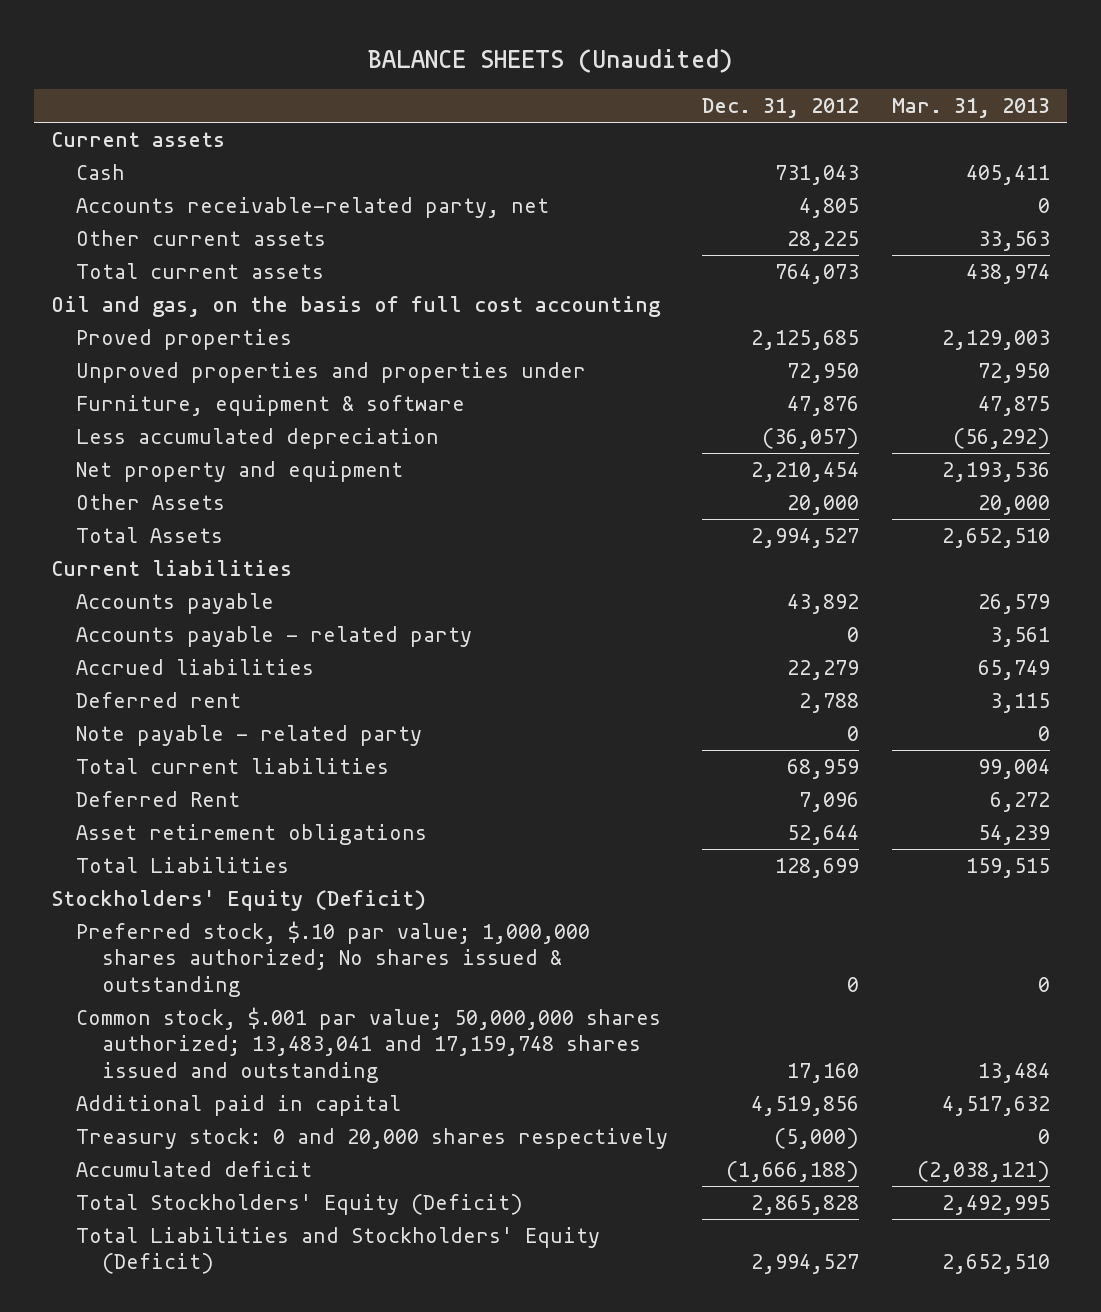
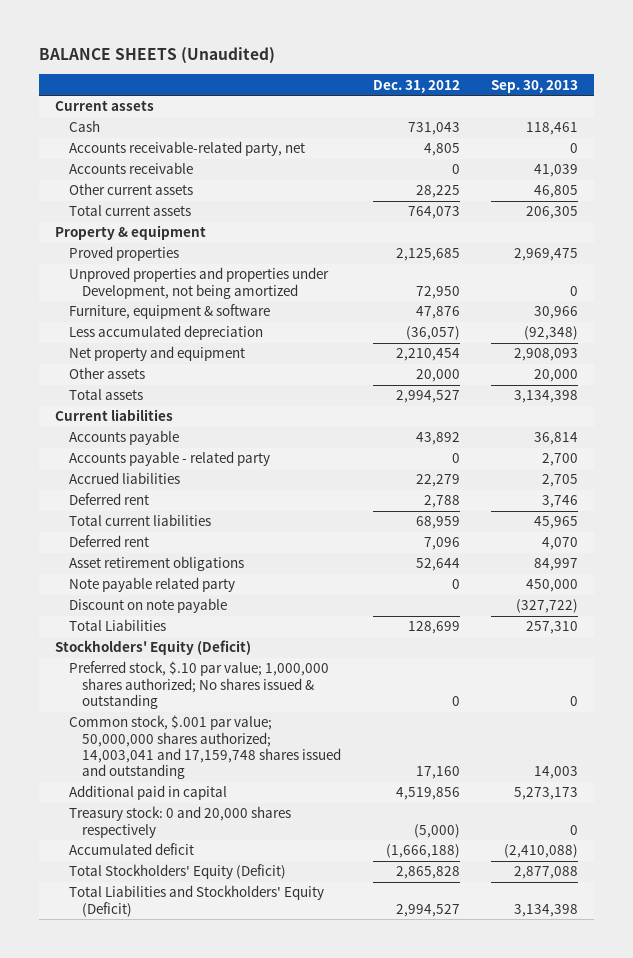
- | Dec. 31, 2012 | Mar. 31, 2013
+ | Dec. 31, 2012 | Sep. 30, 2013
+ Accounts receivable | 0 | 41,039
- Oil and gas, on the basis of full cost accounting
+ Property & equipment
- Unproved properties and properties under | 72,950 | 72,950
+ Unproved properties and properties under Development, not being amortized | 72,950 | 0
- Other Assets | 20,000 | 20,000
- Total Assets | 2,994,527 | 2,652,510
+ Other assets | 20,000 | 20,000
+ Total assets | 2,994,527 | 3,134,398
- Note payable - related party | 0 | 0
- Deferred Rent | 7,096 | 6,272
+ Deferred rent | 7,096 | 4,070
+ Note payable related party | 0 | 450,000
+ Discount on note payable | | (327,722)
- Common stock, $.001 par value; 50,000,000 shares authorized; 13,483,041 and 17,159,748 shares issued and outstanding | 17,160 | 13,484
+ Common stock, $.001 par value; 50,000,000 shares authorized; 14,003,041 and 17,159,748 shares issued and outstanding | 17,160 | 14,003

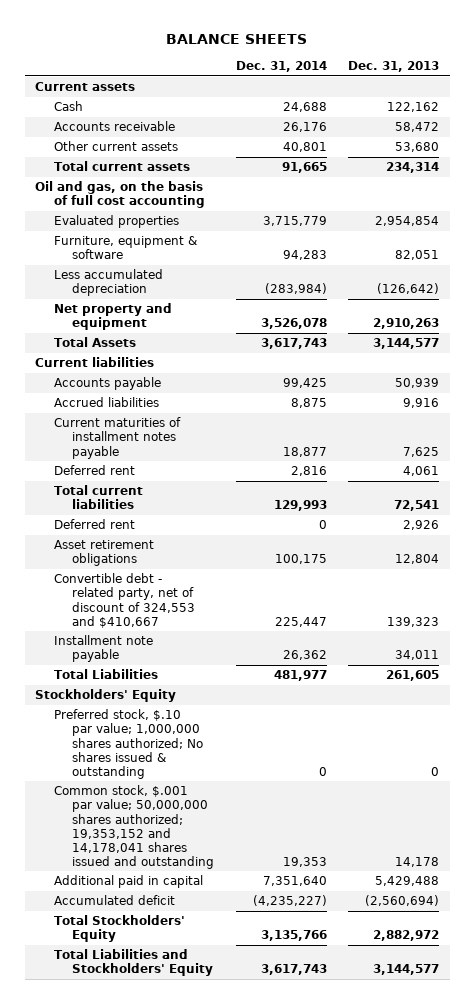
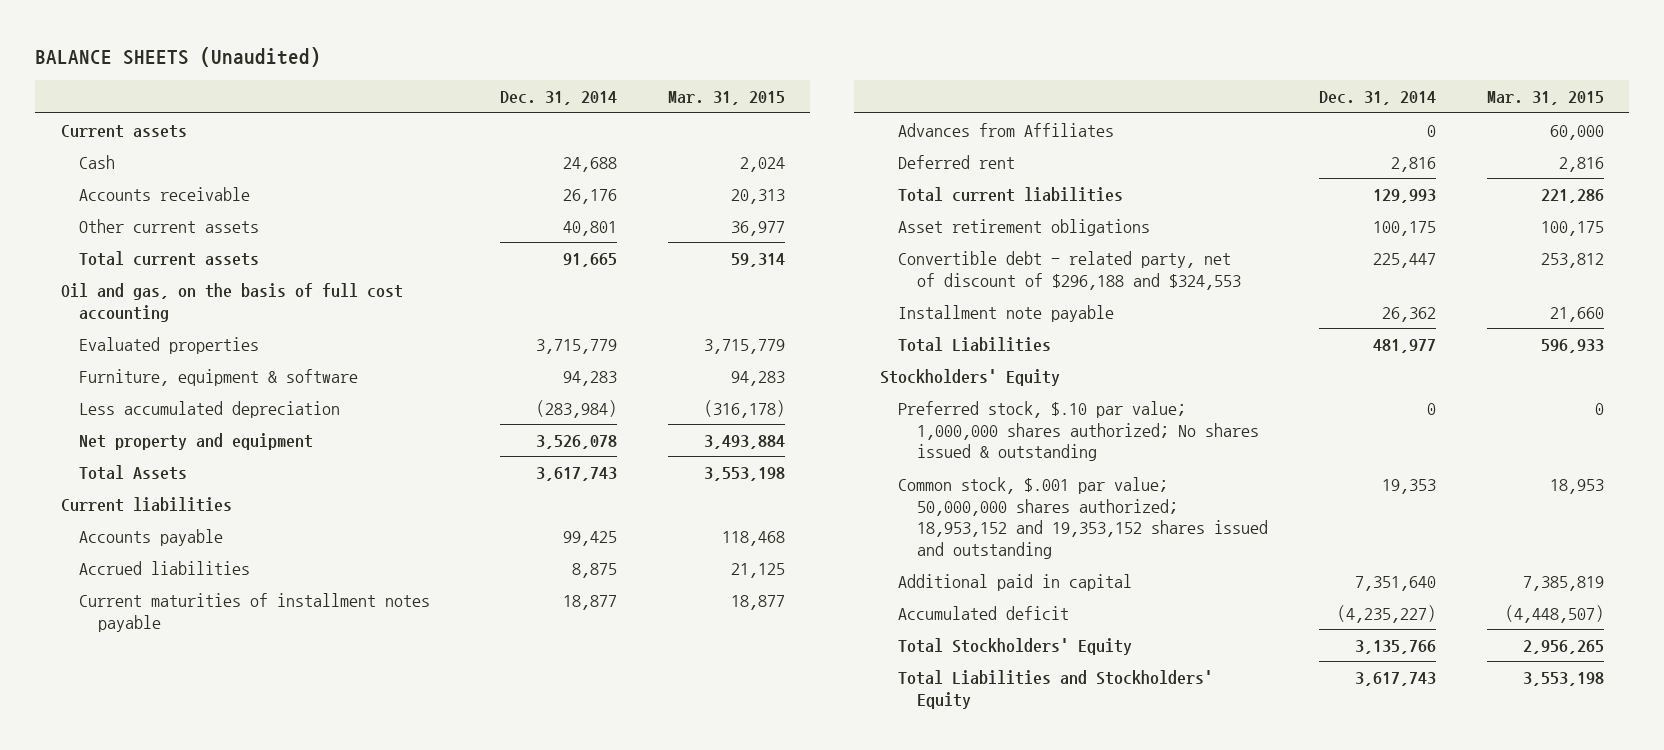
- BALANCE SHEETS
+ BALANCE SHEETS (Unaudited)
- | Dec. 31, 2014 | Dec. 31, 2013
+ | Dec. 31, 2014 | Mar. 31, 2015
+ Advances from Affiliates | 0 | 60,000
- Deferred rent | 0 | 2,926
- Convertible debt - related party, net of discount of 324,553 and $410,667 | 225,447 | 139,323
+ Convertible debt - related party, net of discount of $296,188 and $324,553 | 225,447 | 253,812
- Common stock, $.001 par value; 50,000,000 shares authorized; 19,353,152 and 14,178,041 shares issued and outstanding | 19,353 | 14,178
+ Common stock, $.001 par value; 50,000,000 shares authorized; 18,953,152 and 19,353,152 shares issued and outstanding | 19,353 | 18,953

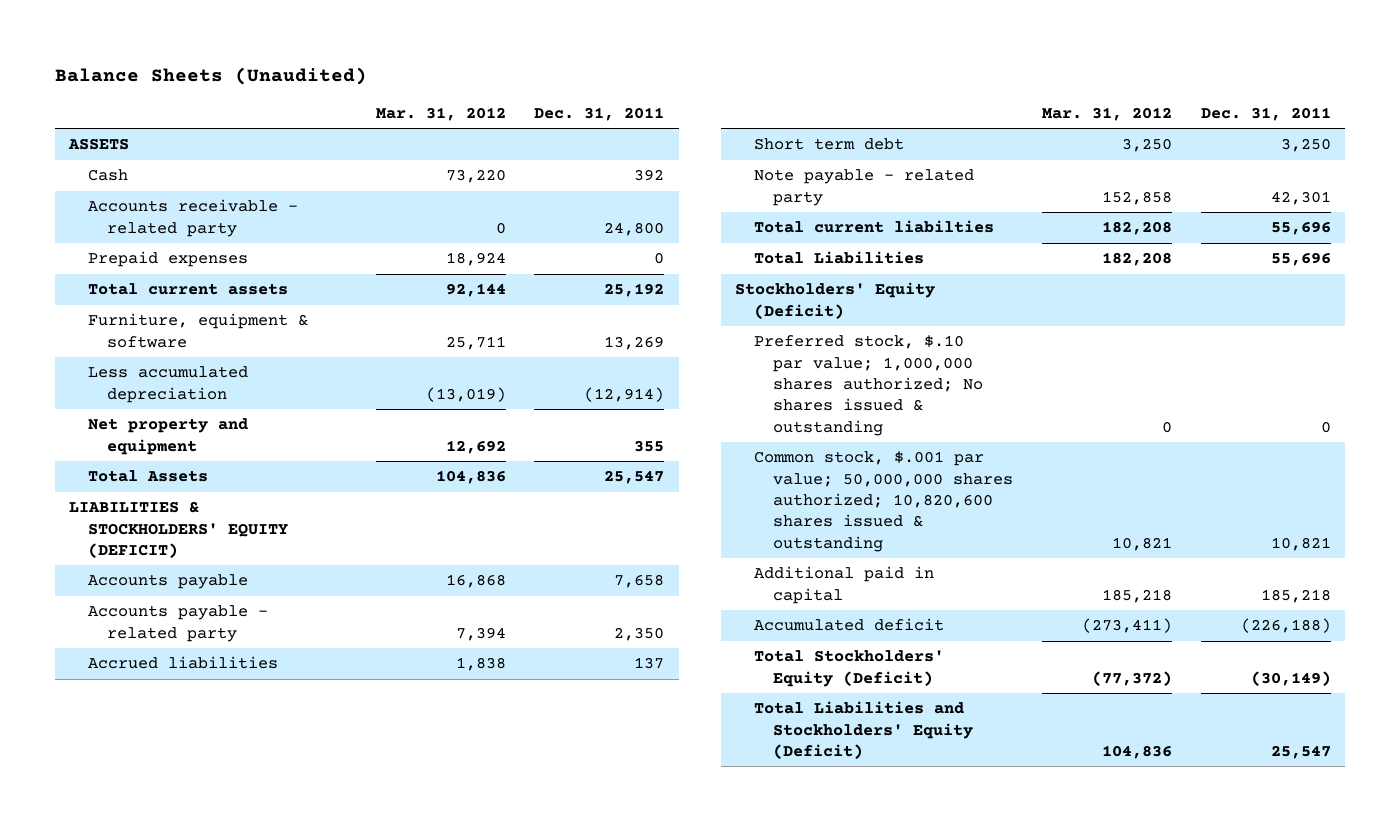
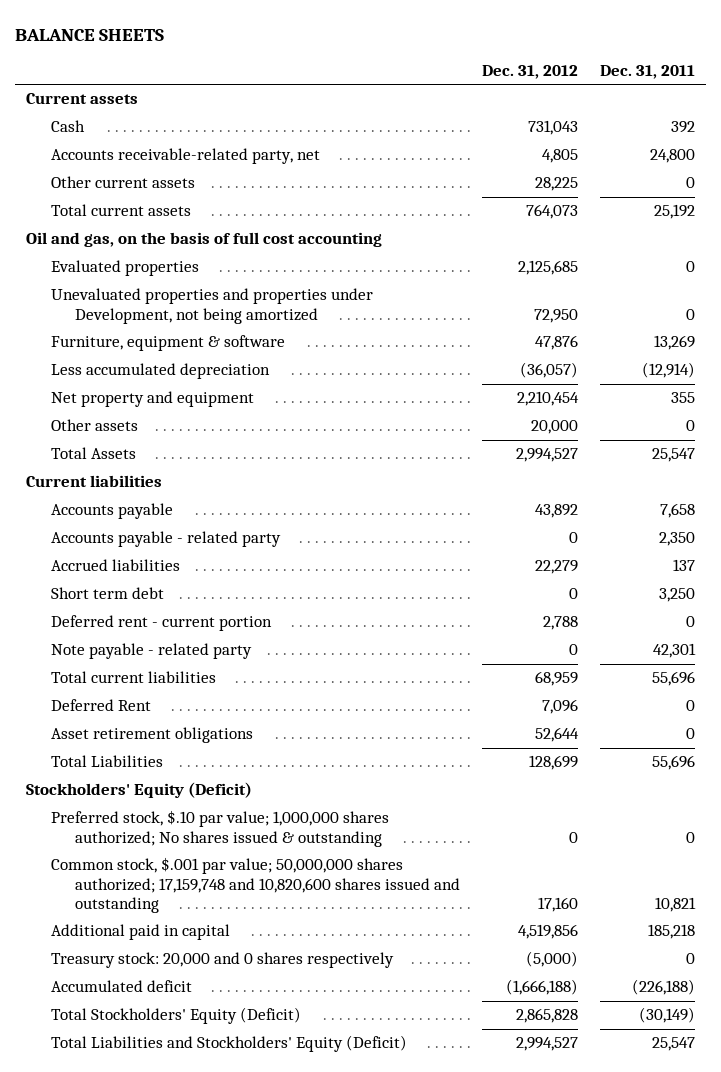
- Balance Sheets (Unaudited)
+ BALANCE SHEETS
- | Mar. 31, 2012 | Dec. 31, 2011
+ | Dec. 31, 2012 | Dec. 31, 2011
- ASSETS
+ Current assets
- Accounts receivable - related party | 0 | 24,800
- Prepaid expenses | 18,924 | 0
+ Accounts receivable-related party, net | 4,805 | 24,800
+ Other current assets | 28,225 | 0
+ Oil and gas, on the basis of full cost accounting
+ Evaluated properties | 2,125,685 | 0
+ Unevaluated properties and properties under Development, not being amortized | 72,950 | 0
+ Other assets | 20,000 | 0
- LIABILITIES & STOCKHOLDERS' EQUITY (DEFICIT)
+ Current liabilities
+ Deferred rent - current portion | 2,788 | 0
- Total current liabilties | 182,208 | 55,696
+ Total current liabilities | 68,959 | 55,696
+ Deferred Rent | 7,096 | 0
+ Asset retirement obligations | 52,644 | 0
- Common stock, $.001 par value; 50,000,000 shares authorized; 10,820,600 shares issued & outstanding | 10,821 | 10,821
+ Common stock, $.001 par value; 50,000,000 shares authorized; 17,159,748 and 10,820,600 shares issued and outstanding | 17,160 | 10,821
+ Treasury stock: 20,000 and 0 shares respectively | (5,000) | 0

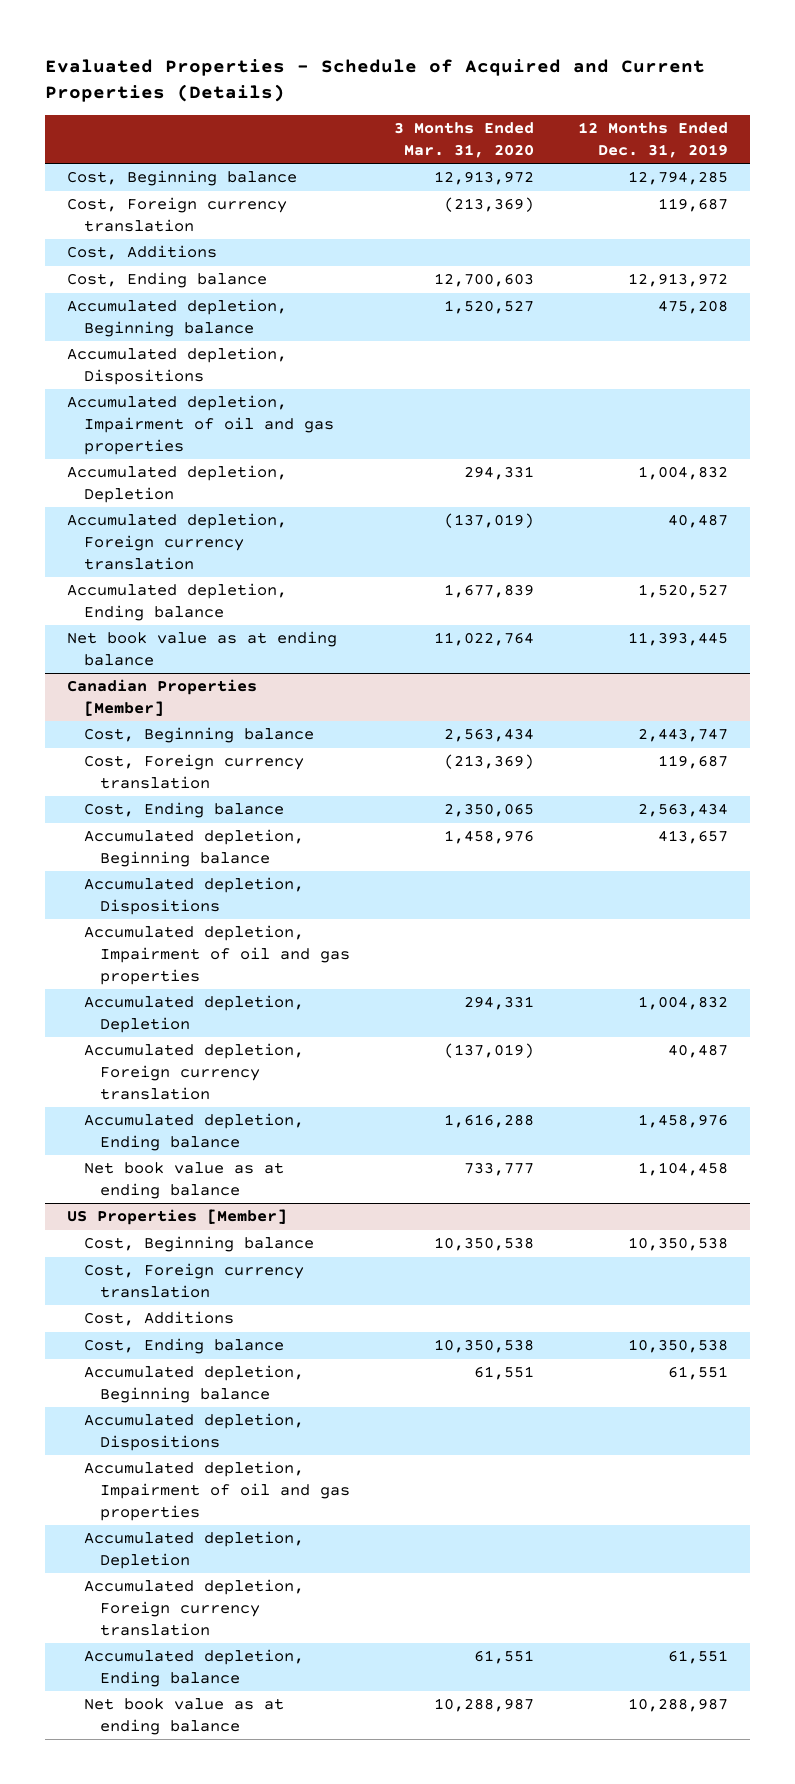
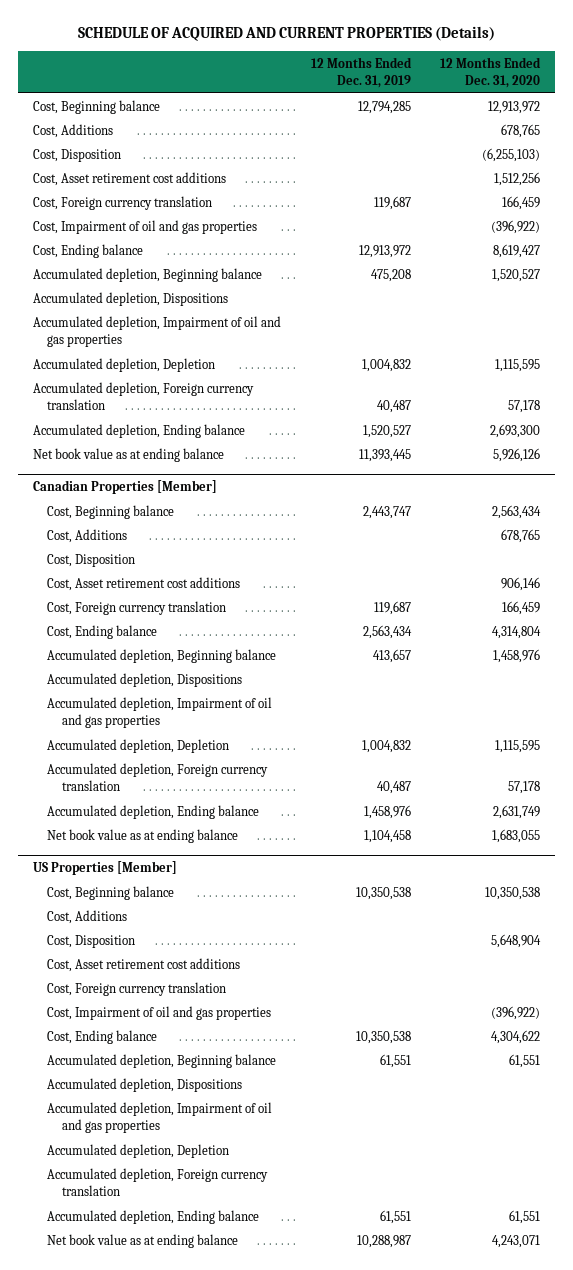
- Evaluated Properties - Schedule of Acquired and Current Properties (Details)
+ SCHEDULE OF ACQUIRED AND CURRENT PROPERTIES (Details)
- | 3 Months Ended Mar. 31, 2020 | 12 Months Ended Dec. 31, 2019
+ | 12 Months Ended Dec. 31, 2019 | 12 Months Ended Dec. 31, 2020
+ Cost, Disposition | | (6,255,103)
+ Cost, Asset retirement cost additions | | 1,512,256
moved down: Cost, Foreign currency translation | 119,687 | 166,459
+ Cost, Impairment of oil and gas properties | | (396,922)
@ Canadian Properties [Member]
+ Cost, Additions | | 678,765
+ Cost, Disposition
+ Cost, Asset retirement cost additions | | 906,146
@ US Properties [Member]
+ Cost, Disposition | | 5,648,904
+ Cost, Asset retirement cost additions
moved down: Cost, Foreign currency translation
+ Cost, Impairment of oil and gas properties | | (396,922)

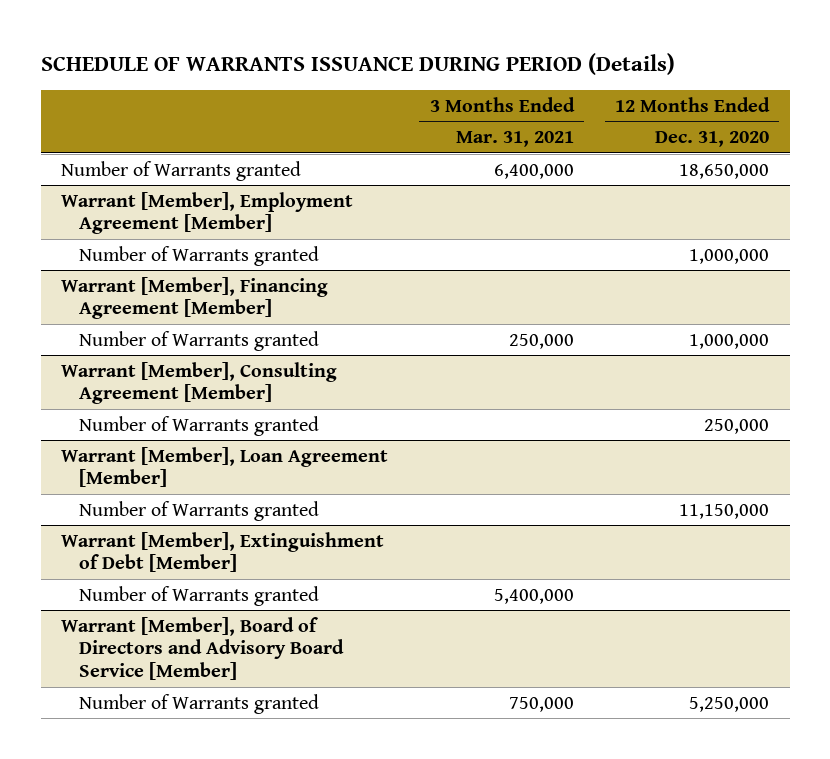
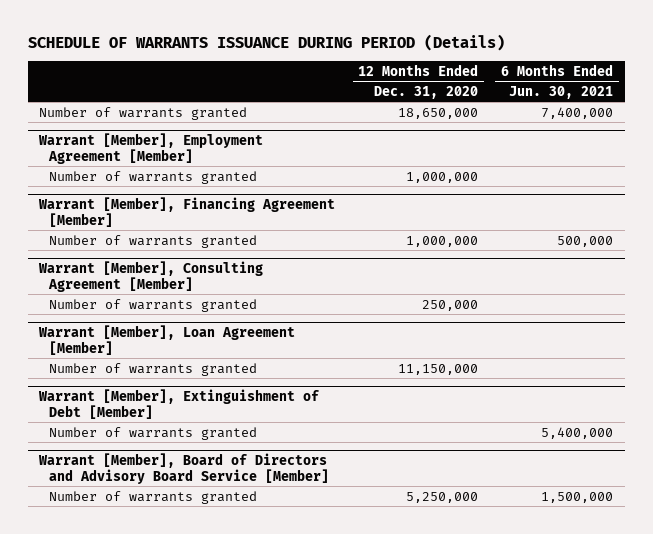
- | 3 Months Ended Mar. 31, 2021 | 12 Months Ended Dec. 31, 2020
+ | 12 Months Ended Dec. 31, 2020 | 6 Months Ended Jun. 30, 2021
- Number of Warrants granted | 6,400,000 | 18,650,000
+ Number of warrants granted | 18,650,000 | 7,400,000
@ Warrant [Member], Employment Agreement [Member]
- Number of Warrants granted | | 1,000,000
+ Number of warrants granted | 1,000,000 |
@ Warrant [Member], Financing Agreement [Member]
- Number of Warrants granted | 250,000 | 1,000,000
+ Number of warrants granted | 1,000,000 | 500,000
@ Warrant [Member], Consulting Agreement [Member]
- Number of Warrants granted | | 250,000
+ Number of warrants granted | 250,000 |
@ Warrant [Member], Loan Agreement [Member]
- Number of Warrants granted | | 11,150,000
+ Number of warrants granted | 11,150,000 |
@ Warrant [Member], Extinguishment of Debt [Member]
- Number of Warrants granted | 5,400,000 |
+ Number of warrants granted | | 5,400,000
@ Warrant [Member], Board of Directors and Advisory Board Service [Member]
- Number of Warrants granted | 750,000 | 5,250,000
+ Number of warrants granted | 5,250,000 | 1,500,000

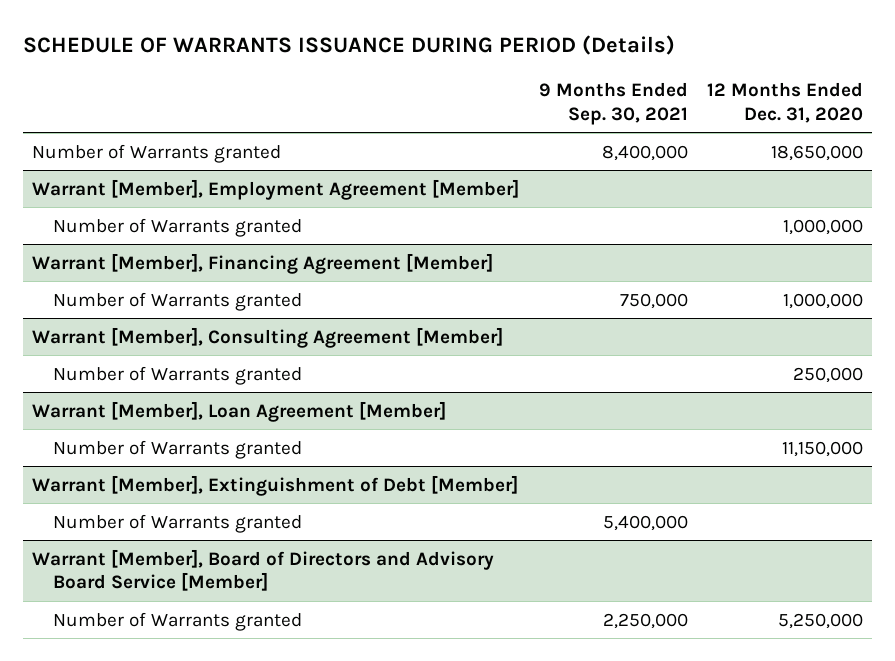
- | 12 Months Ended Dec. 31, 2020 | 6 Months Ended Jun. 30, 2021
+ | 9 Months Ended Sep. 30, 2021 | 12 Months Ended Dec. 31, 2020
- Number of warrants granted | 18,650,000 | 7,400,000
+ Number of Warrants granted | 8,400,000 | 18,650,000
@ Warrant [Member], Employment Agreement [Member]
- Number of warrants granted | 1,000,000 |
+ Number of Warrants granted | | 1,000,000
@ Warrant [Member], Financing Agreement [Member]
- Number of warrants granted | 1,000,000 | 500,000
+ Number of Warrants granted | 750,000 | 1,000,000
@ Warrant [Member], Consulting Agreement [Member]
- Number of warrants granted | 250,000 |
+ Number of Warrants granted | | 250,000
@ Warrant [Member], Loan Agreement [Member]
- Number of warrants granted | 11,150,000 |
+ Number of Warrants granted | | 11,150,000
@ Warrant [Member], Extinguishment of Debt [Member]
- Number of warrants granted | | 5,400,000
+ Number of Warrants granted | 5,400,000 |
@ Warrant [Member], Board of Directors and Advisory Board Service [Member]
- Number of warrants granted | 5,250,000 | 1,500,000
+ Number of Warrants granted | 2,250,000 | 5,250,000

